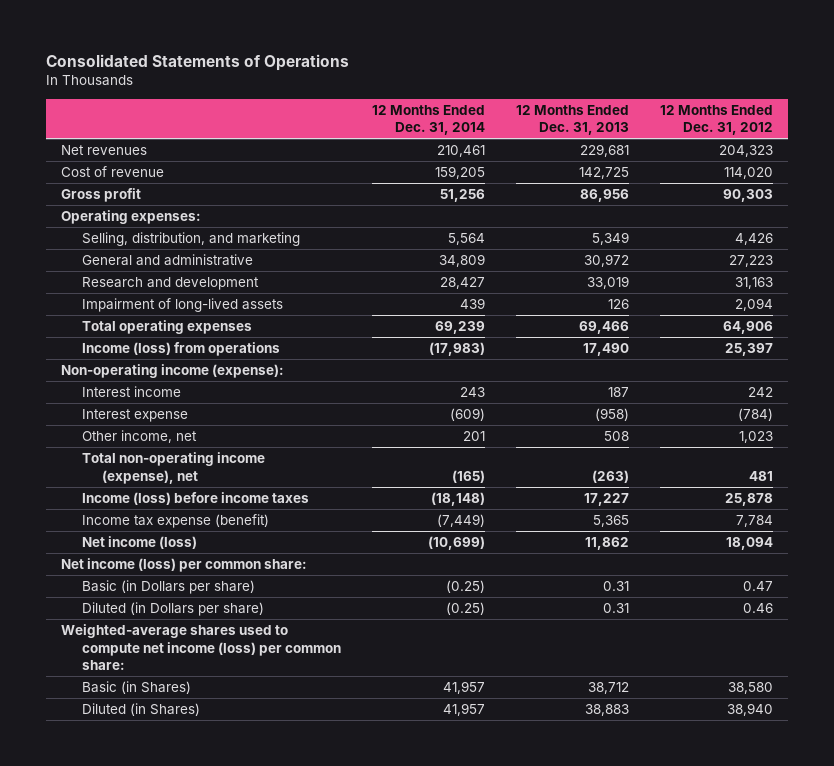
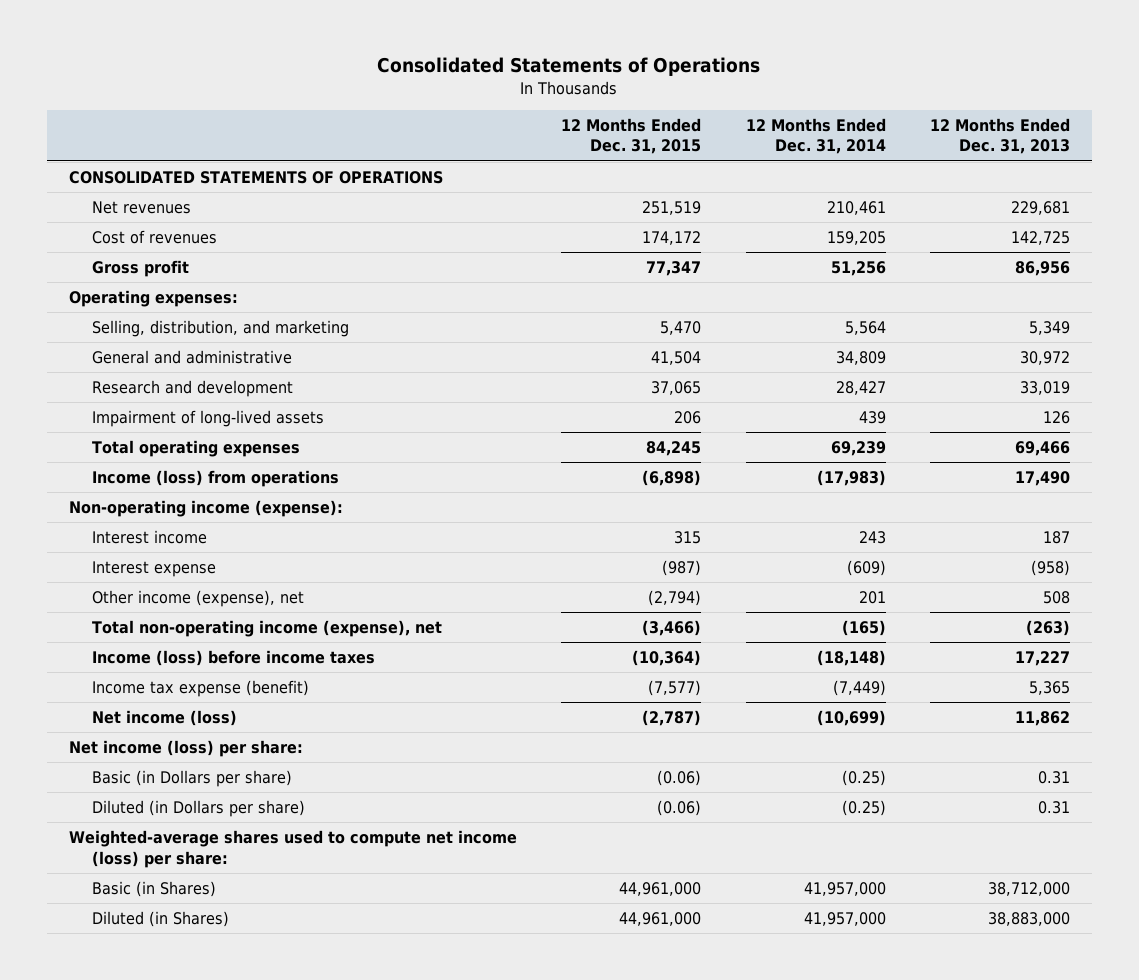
- | 12 Months Ended Dec. 31, 2014 | 12 Months Ended Dec. 31, 2013 | 12 Months Ended Dec. 31, 2012
+ | 12 Months Ended Dec. 31, 2015 | 12 Months Ended Dec. 31, 2014 | 12 Months Ended Dec. 31, 2013
+ CONSOLIDATED STATEMENTS OF OPERATIONS
- Cost of revenue | 159,205 | 142,725 | 114,020
+ Cost of revenues | 174,172 | 159,205 | 142,725
- Other income, net | 201 | 508 | 1,023
+ Other income (expense), net | (2,794) | 201 | 508
- Net income (loss) per common share:
+ Net income (loss) per share:
- Weighted-average shares used to compute net income (loss) per common share:
- Basic (in Shares) | 41,957 | 38,712 | 38,580
- Diluted (in Shares) | 41,957 | 38,883 | 38,940
+ Weighted-average shares used to compute net income (loss) per share:
+ Basic (in Shares) | 44,961,000 | 41,957,000 | 38,712,000
+ Diluted (in Shares) | 44,961,000 | 41,957,000 | 38,883,000

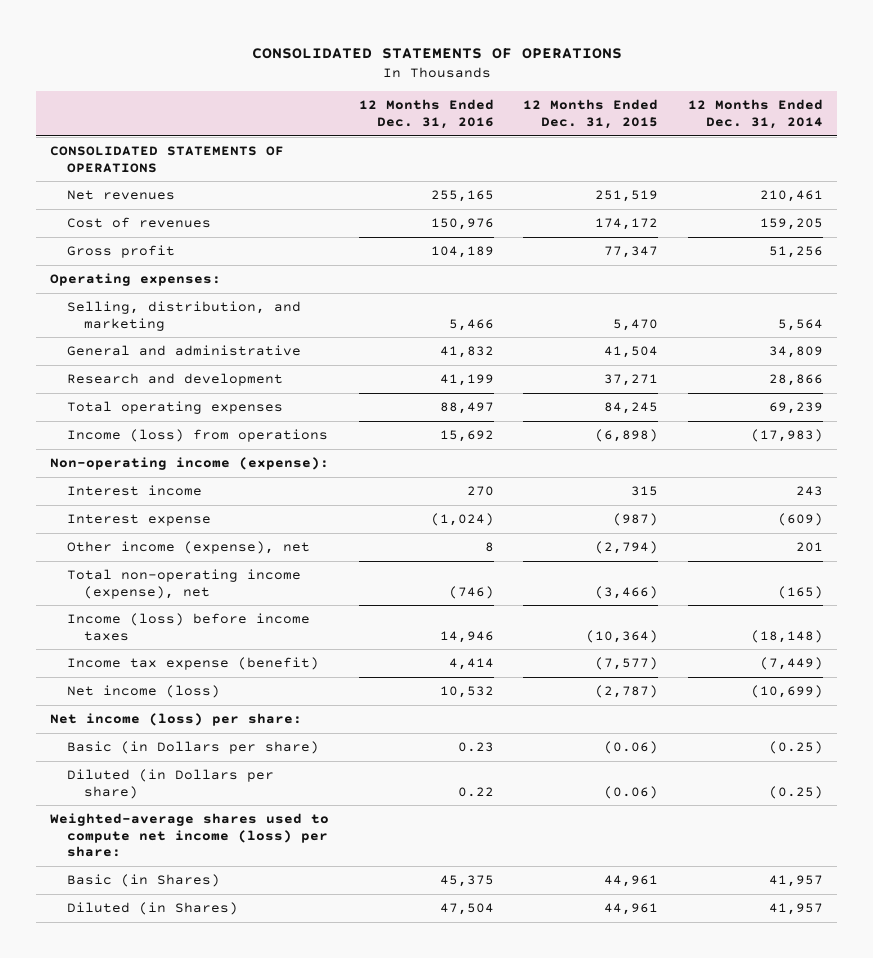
- Consolidated Statements of Operations
+ CONSOLIDATED STATEMENTS OF OPERATIONS
- | 12 Months Ended Dec. 31, 2015 | 12 Months Ended Dec. 31, 2014 | 12 Months Ended Dec. 31, 2013
+ | 12 Months Ended Dec. 31, 2016 | 12 Months Ended Dec. 31, 2015 | 12 Months Ended Dec. 31, 2014
- Research and development | 37,065 | 28,427 | 33,019
- Impairment of long-lived assets | 206 | 439 | 126
+ Research and development | 41,199 | 37,271 | 28,866
- Basic (in Shares) | 44,961,000 | 41,957,000 | 38,712,000
- Diluted (in Shares) | 44,961,000 | 41,957,000 | 38,883,000
+ Basic (in Shares) | 45,375 | 44,961 | 41,957
+ Diluted (in Shares) | 47,504 | 44,961 | 41,957

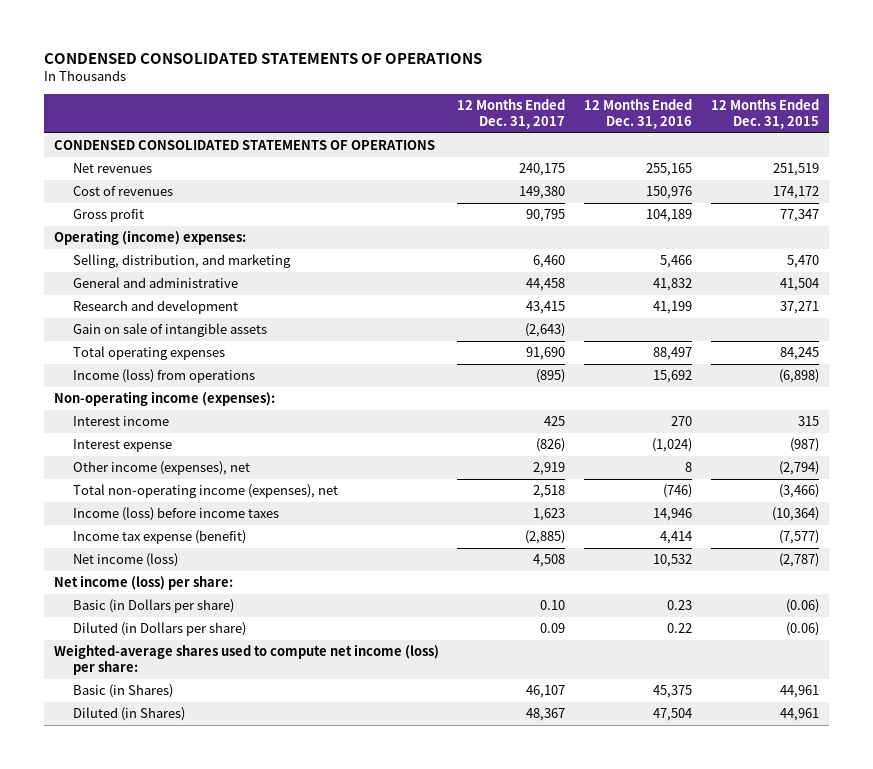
- CONSOLIDATED STATEMENTS OF OPERATIONS
+ CONDENSED CONSOLIDATED STATEMENTS OF OPERATIONS
- | 12 Months Ended Dec. 31, 2016 | 12 Months Ended Dec. 31, 2015 | 12 Months Ended Dec. 31, 2014
+ | 12 Months Ended Dec. 31, 2017 | 12 Months Ended Dec. 31, 2016 | 12 Months Ended Dec. 31, 2015
- CONSOLIDATED STATEMENTS OF OPERATIONS
+ CONDENSED CONSOLIDATED STATEMENTS OF OPERATIONS
- Operating expenses:
+ Operating (income) expenses:
+ Gain on sale of intangible assets | (2,643) | |
- Non-operating income (expense):
+ Non-operating income (expenses):
- Other income (expense), net | 8 | (2,794) | 201
- Total non-operating income (expense), net | (746) | (3,466) | (165)
+ Other income (expenses), net | 2,919 | 8 | (2,794)
+ Total non-operating income (expenses), net | 2,518 | (746) | (3,466)

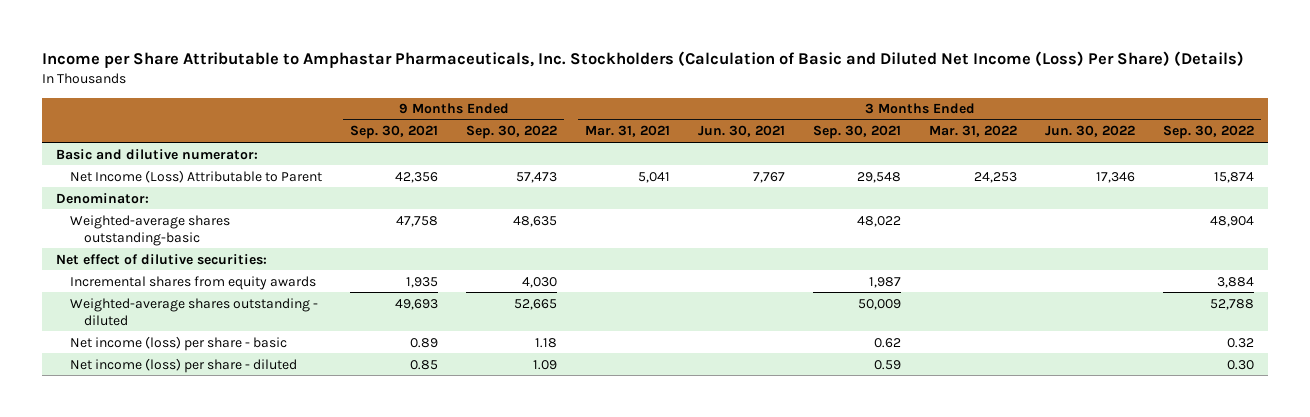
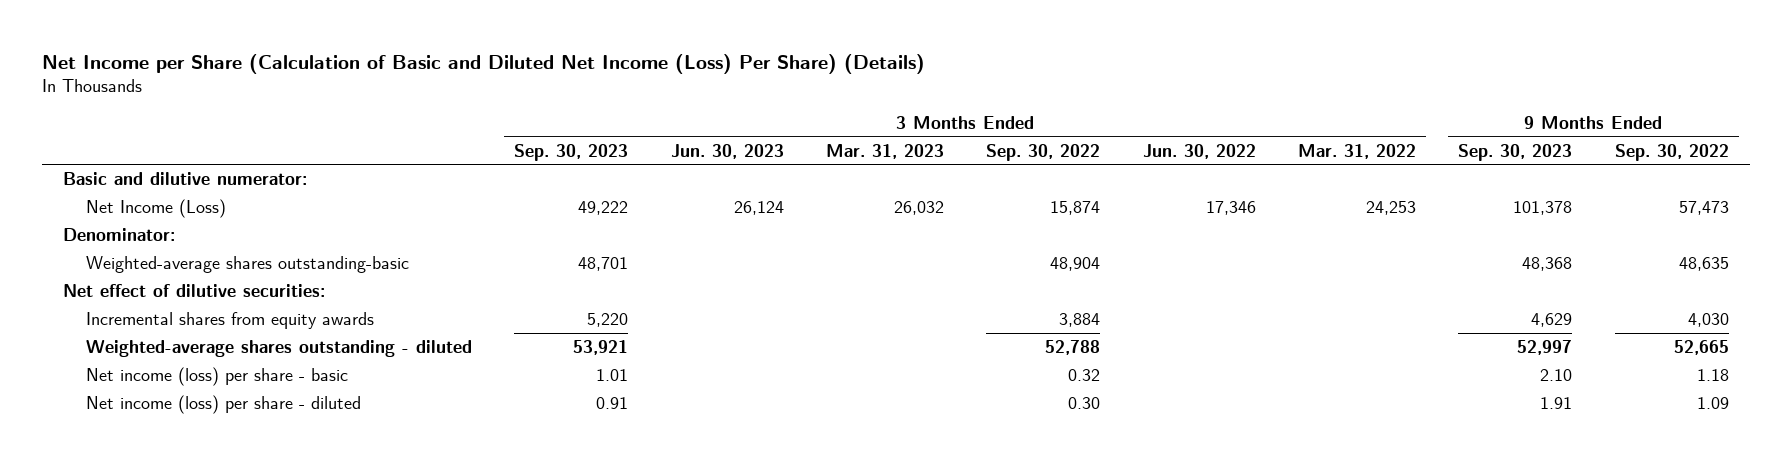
- Income per Share Attributable to Amphastar Pharmaceuticals, Inc. Stockholders (Calculation of Basic and Diluted Net Income (Loss) Per Share) (Details)
+ Net Income per Share (Calculation of Basic and Diluted Net Income (Loss) Per Share) (Details)
- | 9 Months Ended Sep. 30, 2021 | 9 Months Ended Sep. 30, 2022 | 3 Months Ended Mar. 31, 2021 | 3 Months Ended Jun. 30, 2021 | 3 Months Ended Sep. 30, 2021 | 3 Months Ended Mar. 31, 2022 | 3 Months Ended Jun. 30, 2022 | 3 Months Ended Sep. 30, 2022
+ | 3 Months Ended Sep. 30, 2023 | 3 Months Ended Jun. 30, 2023 | 3 Months Ended Mar. 31, 2023 | 3 Months Ended Sep. 30, 2022 | 3 Months Ended Jun. 30, 2022 | 3 Months Ended Mar. 31, 2022 | 9 Months Ended Sep. 30, 2023 | 9 Months Ended Sep. 30, 2022
- Net Income (Loss) Attributable to Parent | 42,356 | 57,473 | 5,041 | 7,767 | 29,548 | 24,253 | 17,346 | 15,874
+ Net Income (Loss) | 49,222 | 26,124 | 26,032 | 15,874 | 17,346 | 24,253 | 101,378 | 57,473

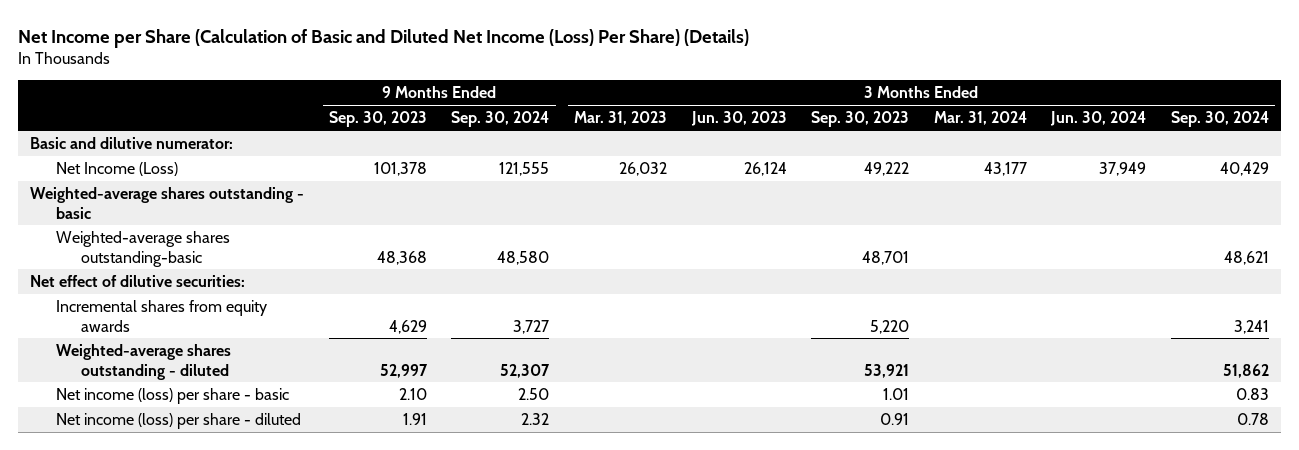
- | 3 Months Ended Sep. 30, 2023 | 3 Months Ended Jun. 30, 2023 | 3 Months Ended Mar. 31, 2023 | 3 Months Ended Sep. 30, 2022 | 3 Months Ended Jun. 30, 2022 | 3 Months Ended Mar. 31, 2022 | 9 Months Ended Sep. 30, 2023 | 9 Months Ended Sep. 30, 2022
+ | 9 Months Ended Sep. 30, 2023 | 9 Months Ended Sep. 30, 2024 | 3 Months Ended Mar. 31, 2023 | 3 Months Ended Jun. 30, 2023 | 3 Months Ended Sep. 30, 2023 | 3 Months Ended Mar. 31, 2024 | 3 Months Ended Jun. 30, 2024 | 3 Months Ended Sep. 30, 2024
- Denominator:
+ Weighted-average shares outstanding - basic

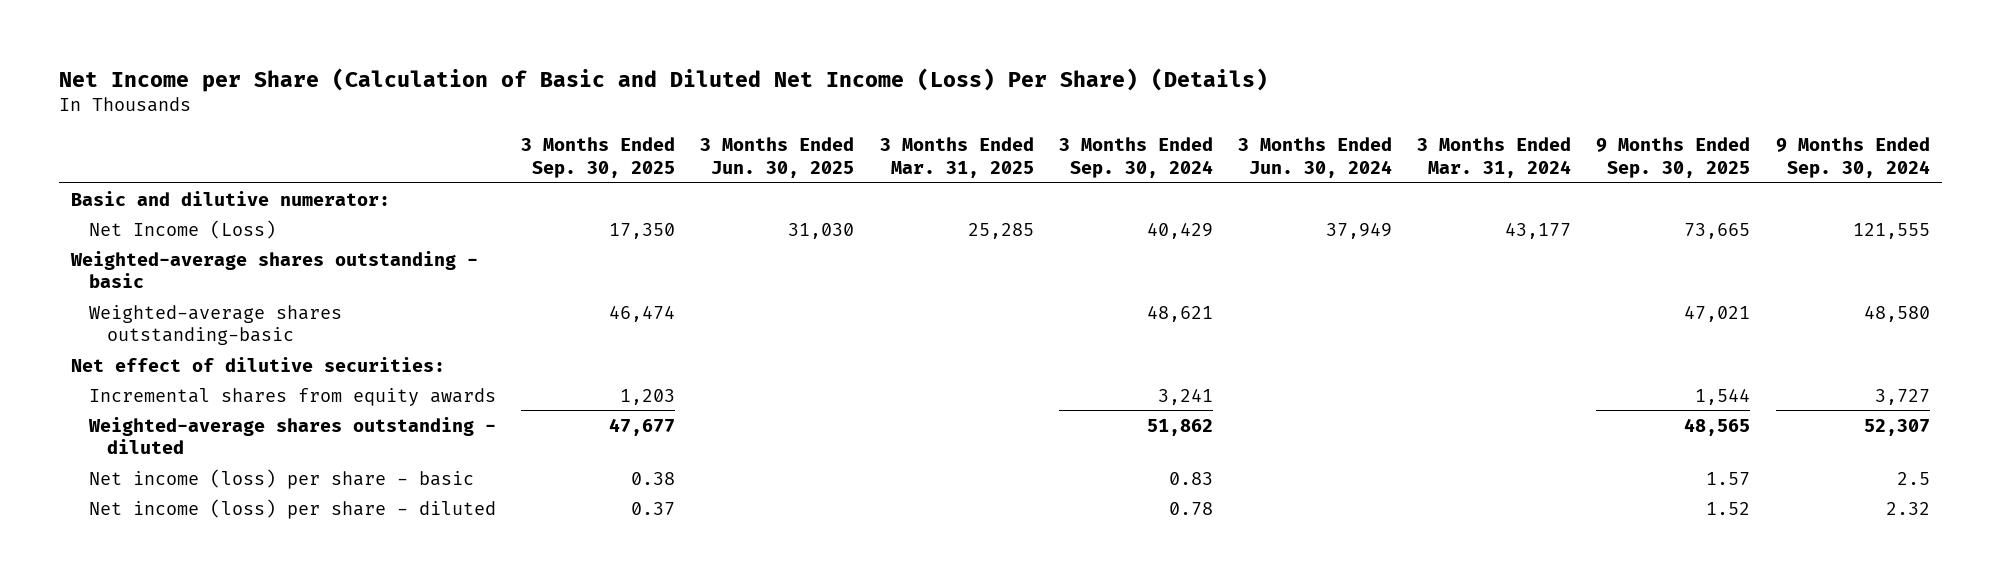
- | 9 Months Ended Sep. 30, 2023 | 9 Months Ended Sep. 30, 2024 | 3 Months Ended Mar. 31, 2023 | 3 Months Ended Jun. 30, 2023 | 3 Months Ended Sep. 30, 2023 | 3 Months Ended Mar. 31, 2024 | 3 Months Ended Jun. 30, 2024 | 3 Months Ended Sep. 30, 2024
+ | 3 Months Ended Sep. 30, 2025 | 3 Months Ended Jun. 30, 2025 | 3 Months Ended Mar. 31, 2025 | 3 Months Ended Sep. 30, 2024 | 3 Months Ended Jun. 30, 2024 | 3 Months Ended Mar. 31, 2024 | 9 Months Ended Sep. 30, 2025 | 9 Months Ended Sep. 30, 2024
- Net income (loss) per share - basic | 2.10 | 2.50 | | | 1.01 | | | 0.83
+ Net income (loss) per share - basic | 0.38 | | | 0.83 | | | 1.57 | 2.5

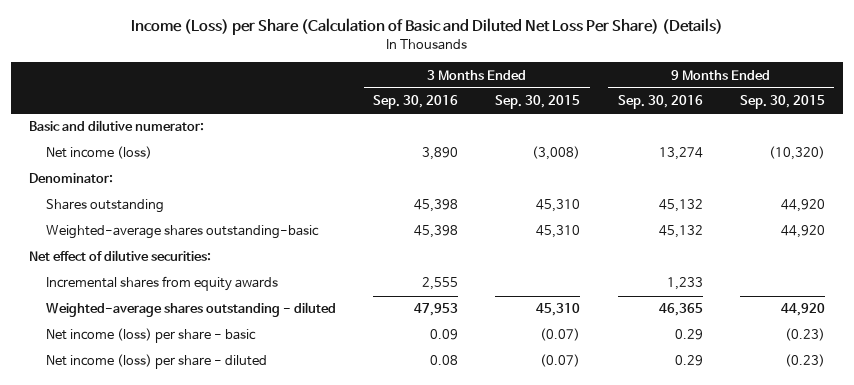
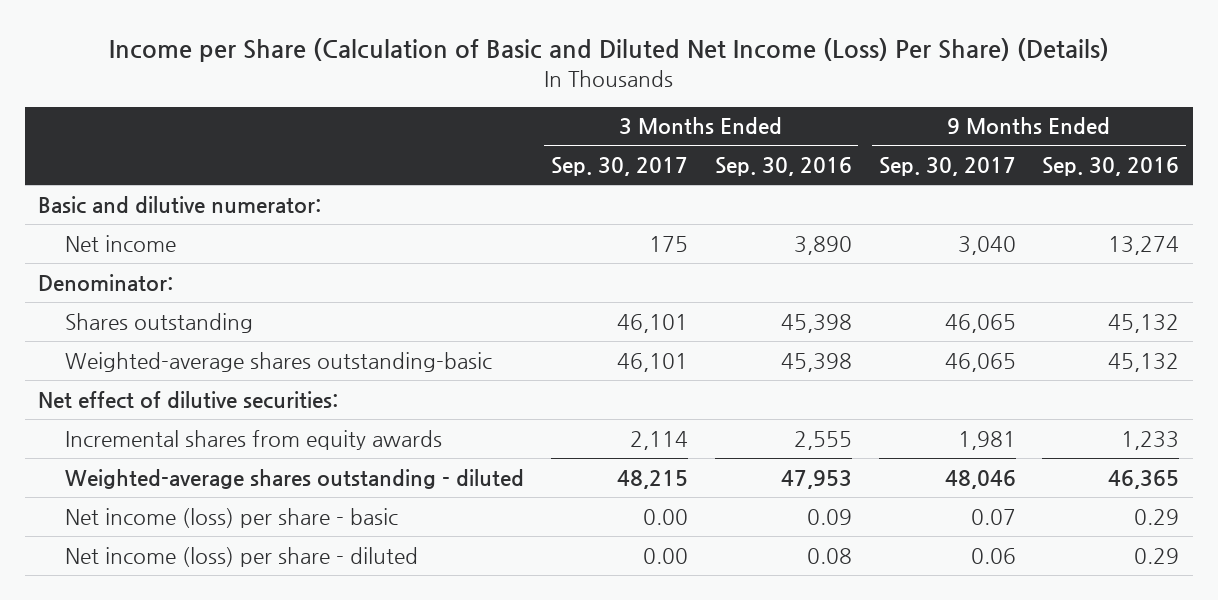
- Income (Loss) per Share (Calculation of Basic and Diluted Net Loss Per Share) (Details)
+ Income per Share (Calculation of Basic and Diluted Net Income (Loss) Per Share) (Details)
- | 3 Months Ended Sep. 30, 2016 | 3 Months Ended Sep. 30, 2015 | 9 Months Ended Sep. 30, 2016 | 9 Months Ended Sep. 30, 2015
+ | 3 Months Ended Sep. 30, 2017 | 3 Months Ended Sep. 30, 2016 | 9 Months Ended Sep. 30, 2017 | 9 Months Ended Sep. 30, 2016
- Net income (loss) | 3,890 | (3,008) | 13,274 | (10,320)
+ Net income | 175 | 3,890 | 3,040 | 13,274

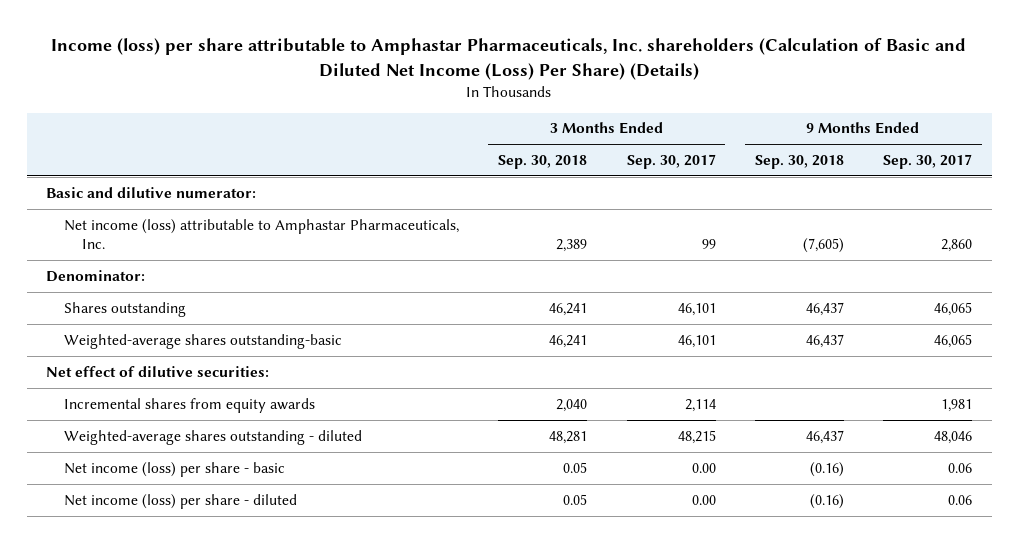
- Income per Share (Calculation of Basic and Diluted Net Income (Loss) Per Share) (Details)
+ Income (loss) per share attributable to Amphastar Pharmaceuticals, Inc. shareholders (Calculation of Basic and Diluted Net Income (Loss) Per Share) (Details)
- | 3 Months Ended Sep. 30, 2017 | 3 Months Ended Sep. 30, 2016 | 9 Months Ended Sep. 30, 2017 | 9 Months Ended Sep. 30, 2016
+ | 3 Months Ended Sep. 30, 2018 | 3 Months Ended Sep. 30, 2017 | 9 Months Ended Sep. 30, 2018 | 9 Months Ended Sep. 30, 2017
- Net income | 175 | 3,890 | 3,040 | 13,274
+ Net income (loss) attributable to Amphastar Pharmaceuticals, Inc. | 2,389 | 99 | (7,605) | 2,860
- Net income (loss) per share - basic | 0.00 | 0.09 | 0.07 | 0.29
+ Net income (loss) per share - basic | 0.05 | 0.00 | (0.16) | 0.06

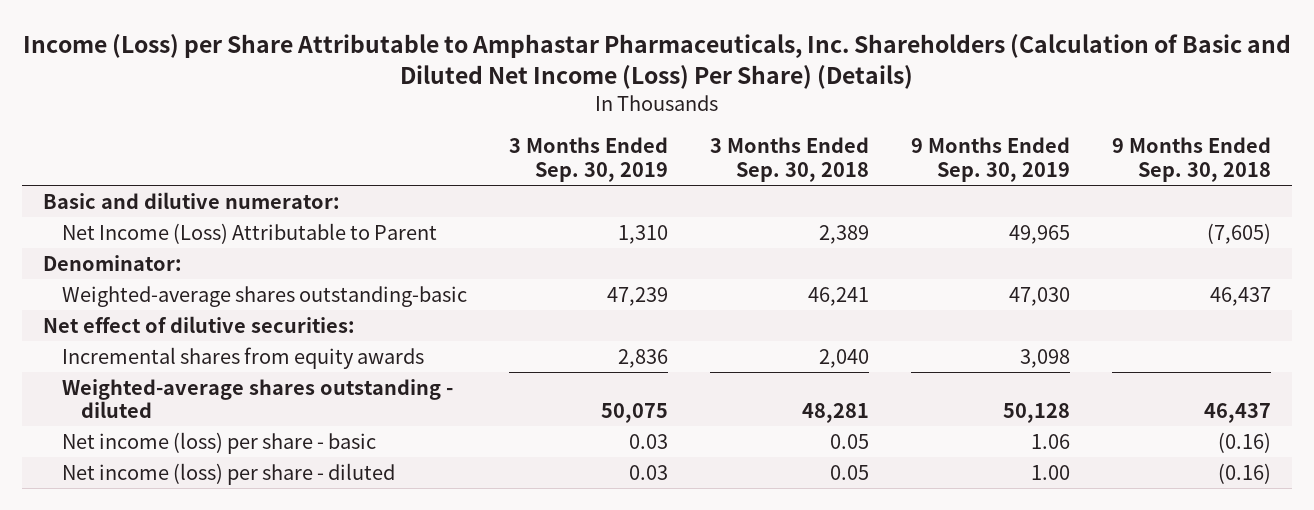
- Income (loss) per share attributable to Amphastar Pharmaceuticals, Inc. shareholders (Calculation of Basic and Diluted Net Income (Loss) Per Share) (Details)
+ Income (Loss) per Share Attributable to Amphastar Pharmaceuticals, Inc. Shareholders (Calculation of Basic and Diluted Net Income (Loss) Per Share) (Details)
- | 3 Months Ended Sep. 30, 2018 | 3 Months Ended Sep. 30, 2017 | 9 Months Ended Sep. 30, 2018 | 9 Months Ended Sep. 30, 2017
+ | 3 Months Ended Sep. 30, 2019 | 3 Months Ended Sep. 30, 2018 | 9 Months Ended Sep. 30, 2019 | 9 Months Ended Sep. 30, 2018
- Net income (loss) attributable to Amphastar Pharmaceuticals, Inc. | 2,389 | 99 | (7,605) | 2,860
+ Net Income (Loss) Attributable to Parent | 1,310 | 2,389 | 49,965 | (7,605)
- Shares outstanding | 46,241 | 46,101 | 46,437 | 46,065

